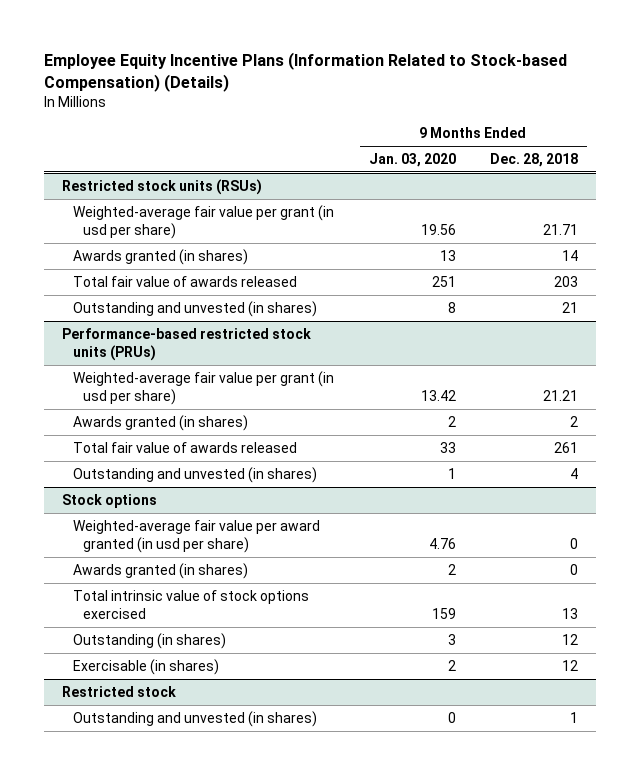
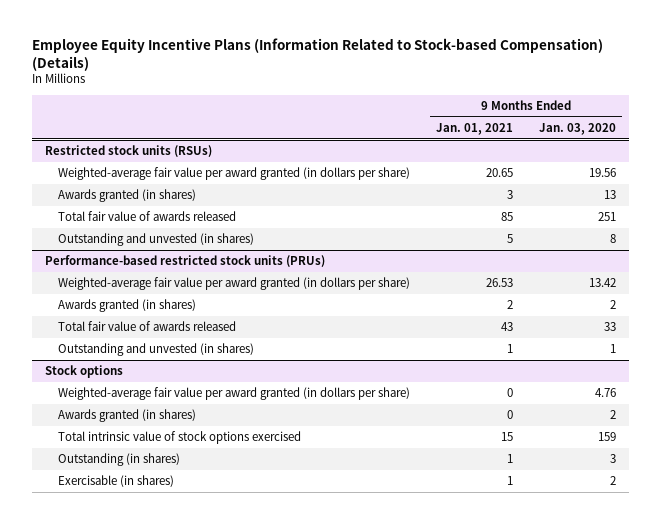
- | 9 Months Ended Jan. 03, 2020 | 9 Months Ended Dec. 28, 2018
+ | 9 Months Ended Jan. 01, 2021 | 9 Months Ended Jan. 03, 2020
@ Restricted stock units (RSUs)
- Weighted-average fair value per grant (in usd per share) | 19.56 | 21.71
+ Weighted-average fair value per award granted (in dollars per share) | 20.65 | 19.56
@ Performance-based restricted stock units (PRUs)
- Weighted-average fair value per grant (in usd per share) | 13.42 | 21.21
+ Weighted-average fair value per award granted (in dollars per share) | 26.53 | 13.42
@ Stock options
- Weighted-average fair value per award granted (in usd per share) | 4.76 | 0
+ Weighted-average fair value per award granted (in dollars per share) | 0 | 4.76
- Restricted stock
- Outstanding and unvested (in shares) | 0 | 1

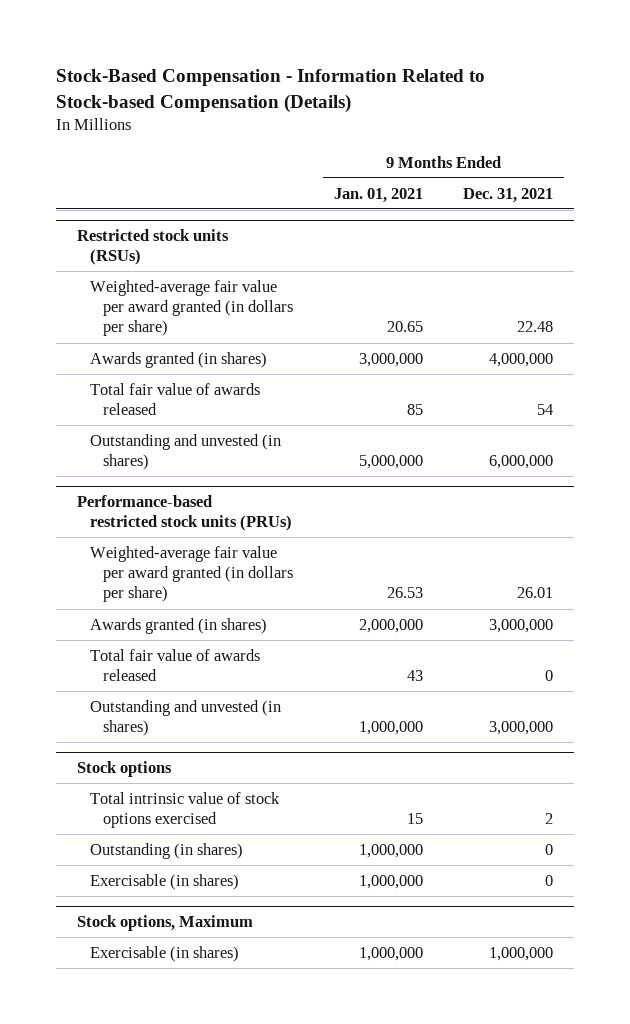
- Employee Equity Incentive Plans (Information Related to Stock-based Compensation) (Details)
+ Stock-Based Compensation - Information Related to Stock-based Compensation (Details)
- | 9 Months Ended Jan. 01, 2021 | 9 Months Ended Jan. 03, 2020
+ | 9 Months Ended Jan. 01, 2021 | 9 Months Ended Dec. 31, 2021
@ Restricted stock units (RSUs)
- Awards granted (in shares) | 3 | 13
+ Awards granted (in shares) | 3,000,000 | 4,000,000
- Outstanding and unvested (in shares) | 5 | 8
+ Outstanding and unvested (in shares) | 5,000,000 | 6,000,000
@ Performance-based restricted stock units (PRUs)
- Awards granted (in shares) | 2 | 2
+ Awards granted (in shares) | 2,000,000 | 3,000,000
- Outstanding and unvested (in shares) | 1 | 1
+ Outstanding and unvested (in shares) | 1,000,000 | 3,000,000
@ Stock options
- Weighted-average fair value per award granted (in dollars per share) | 0 | 4.76
- Awards granted (in shares) | 0 | 2
- Outstanding (in shares) | 1 | 3
- Exercisable (in shares) | 1 | 2
+ Outstanding (in shares) | 1,000,000 | 0
+ Exercisable (in shares) | 1,000,000 | 0
+ Stock options, Maximum
+ Exercisable (in shares) | 1,000,000 | 1,000,000

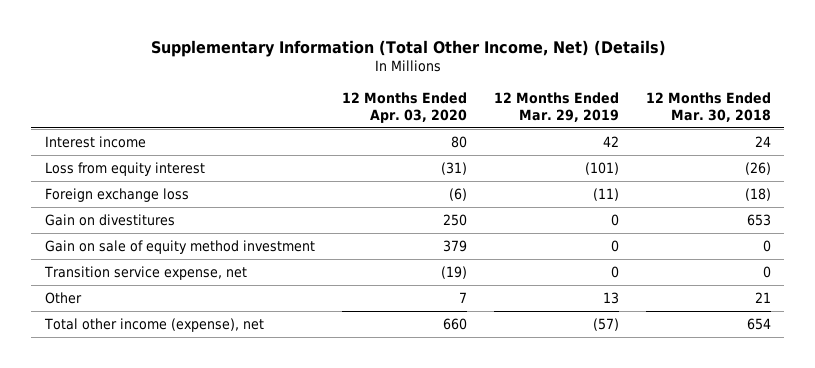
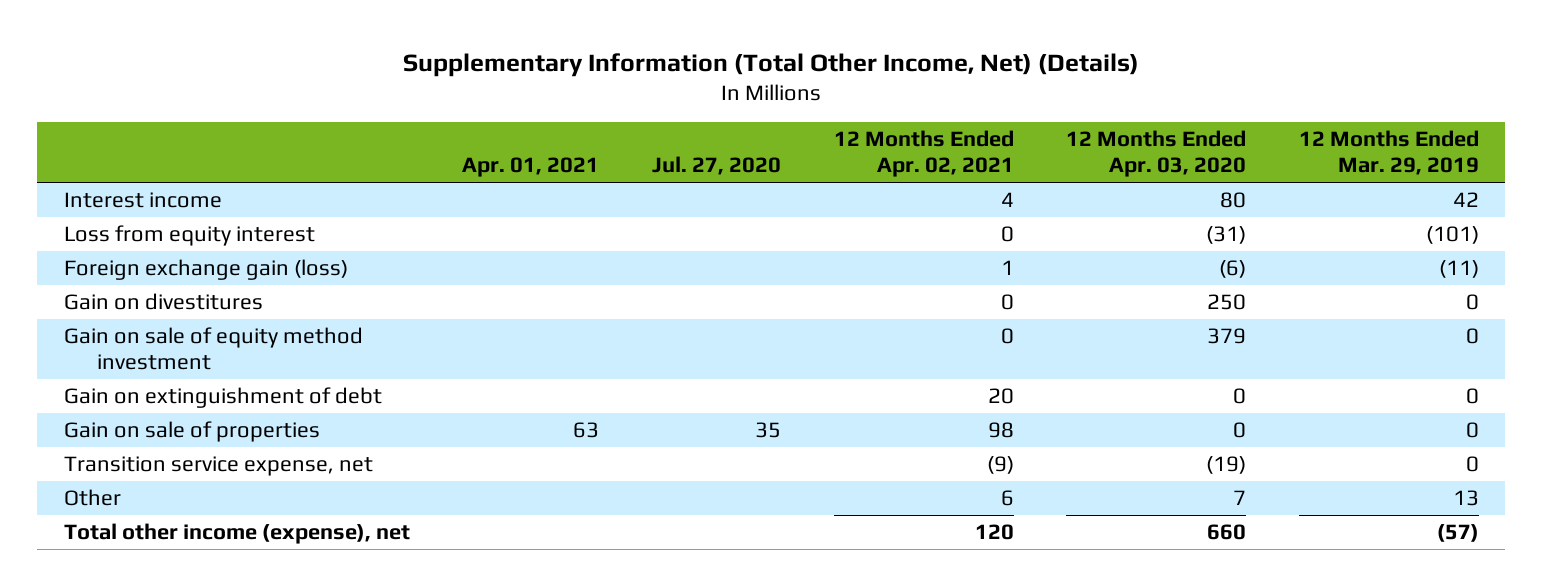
- | 12 Months Ended Apr. 03, 2020 | 12 Months Ended Mar. 29, 2019 | 12 Months Ended Mar. 30, 2018
+ | Apr. 01, 2021 | Jul. 27, 2020 | 12 Months Ended Apr. 02, 2021 | 12 Months Ended Apr. 03, 2020 | 12 Months Ended Mar. 29, 2019
- Foreign exchange loss | (6) | (11) | (18)
+ Foreign exchange gain (loss) | | | 1 | (6) | (11)
+ Gain on extinguishment of debt | | | 20 | 0 | 0
+ Gain on sale of properties | 63 | 35 | 98 | 0 | 0

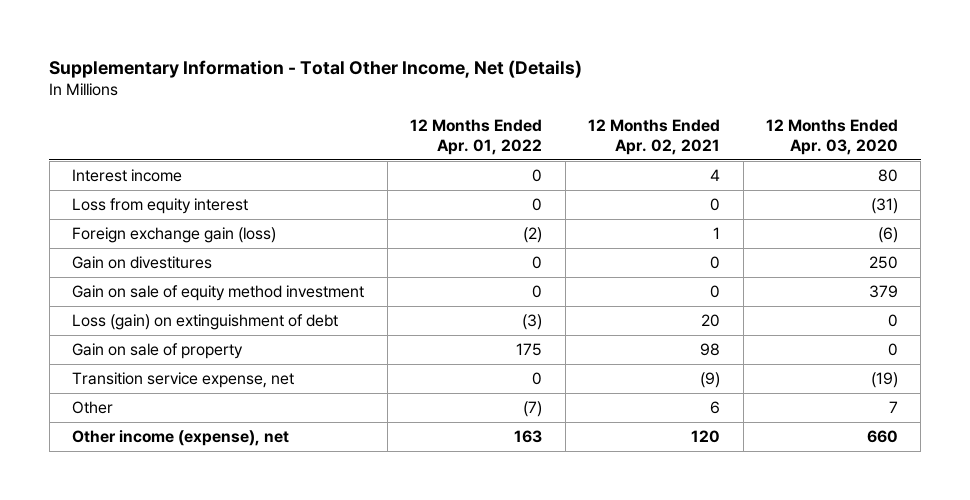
- Supplementary Information (Total Other Income, Net) (Details)
+ Supplementary Information - Total Other Income, Net (Details)
- | Apr. 01, 2021 | Jul. 27, 2020 | 12 Months Ended Apr. 02, 2021 | 12 Months Ended Apr. 03, 2020 | 12 Months Ended Mar. 29, 2019
+ | 12 Months Ended Apr. 01, 2022 | 12 Months Ended Apr. 02, 2021 | 12 Months Ended Apr. 03, 2020
- Gain on extinguishment of debt | | | 20 | 0 | 0
- Gain on sale of properties | 63 | 35 | 98 | 0 | 0
+ Loss (gain) on extinguishment of debt | (3) | 20 | 0
+ Gain on sale of property | 175 | 98 | 0
- Total other income (expense), net | | | 120 | 660 | (57)
+ Other income (expense), net | 163 | 120 | 660

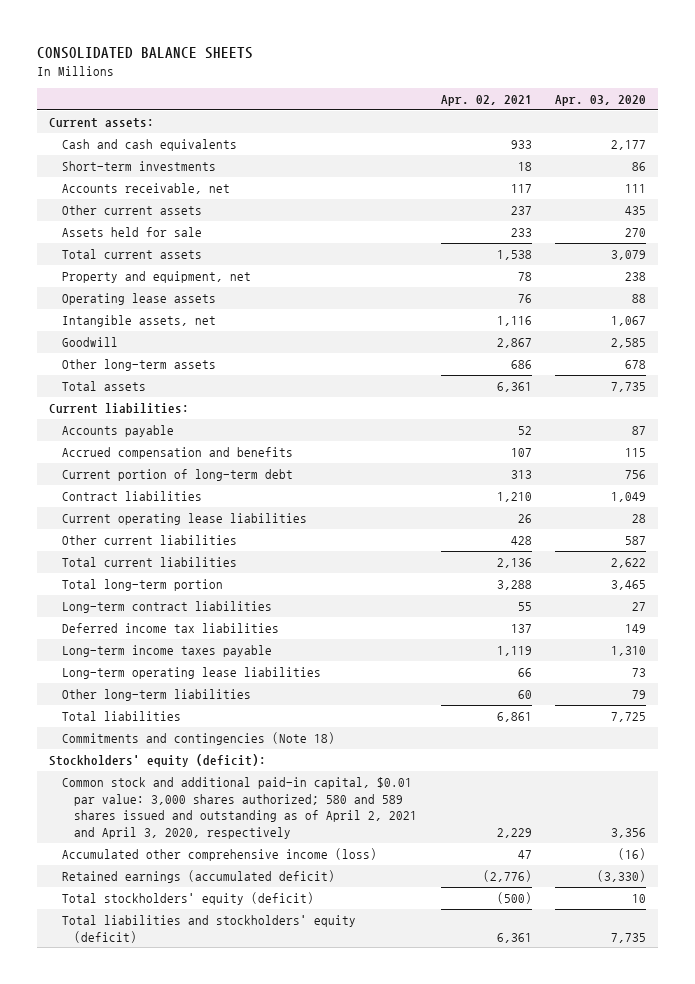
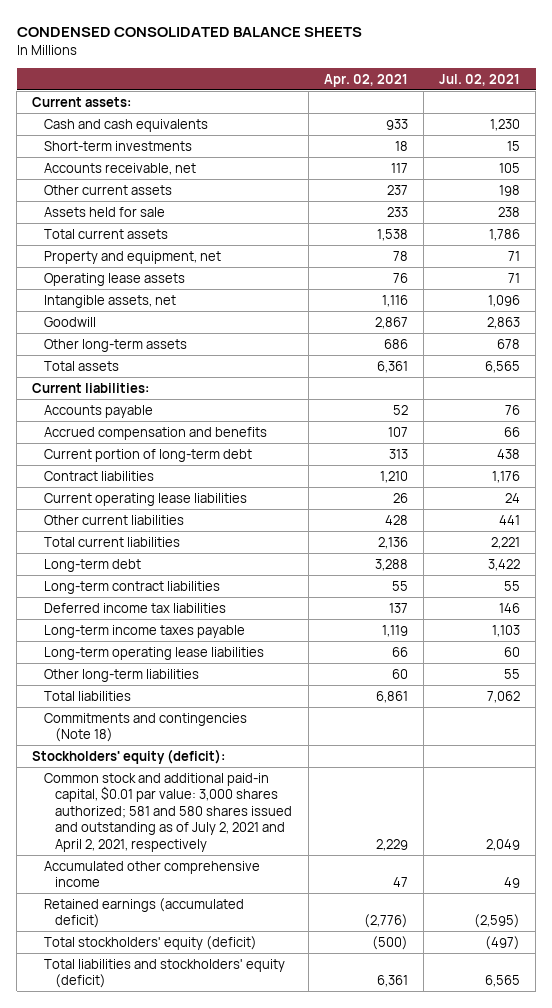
- CONSOLIDATED BALANCE SHEETS
+ CONDENSED CONSOLIDATED BALANCE SHEETS
- | Apr. 02, 2021 | Apr. 03, 2020
+ | Apr. 02, 2021 | Jul. 02, 2021
- Total long-term portion | 3,288 | 3,465
+ Long-term debt | 3,288 | 3,422
- Common stock and additional paid-in capital, $0.01 par value: 3,000 shares authorized; 580 and 589 shares issued and outstanding as of April 2, 2021 and April 3, 2020, respectively | 2,229 | 3,356
- Accumulated other comprehensive income (loss) | 47 | (16)
+ Common stock and additional paid-in capital, $0.01 par value: 3,000 shares authorized; 581 and 580 shares issued and outstanding as of July 2, 2021 and April 2, 2021, respectively | 2,229 | 2,049
+ Accumulated other comprehensive income | 47 | 49

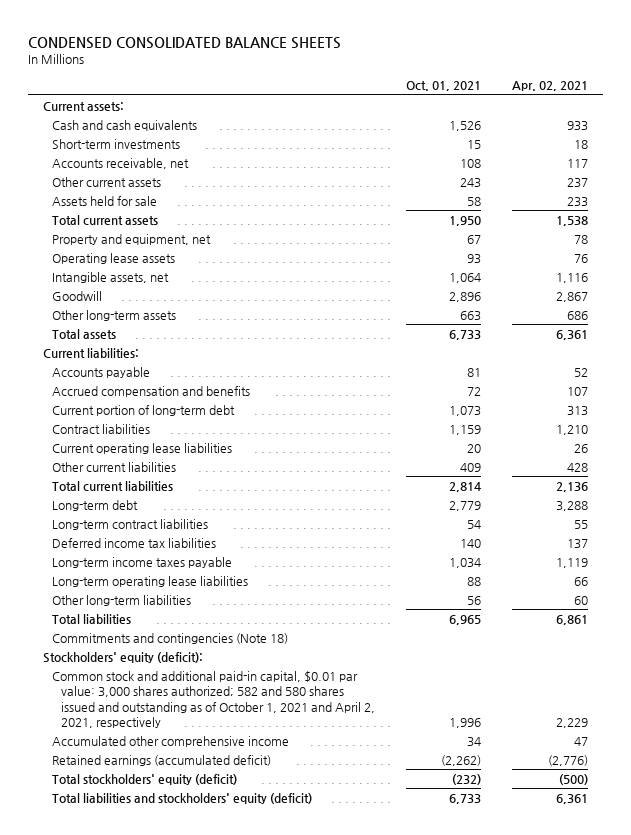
- | Apr. 02, 2021 | Jul. 02, 2021
+ | Oct. 01, 2021 | Apr. 02, 2021
- Common stock and additional paid-in capital, $0.01 par value: 3,000 shares authorized; 581 and 580 shares issued and outstanding as of July 2, 2021 and April 2, 2021, respectively | 2,229 | 2,049
+ Common stock and additional paid-in capital, $0.01 par value: 3,000 shares authorized; 582 and 580 shares issued and outstanding as of October 1, 2021 and April 2, 2021, respectively | 1,996 | 2,229

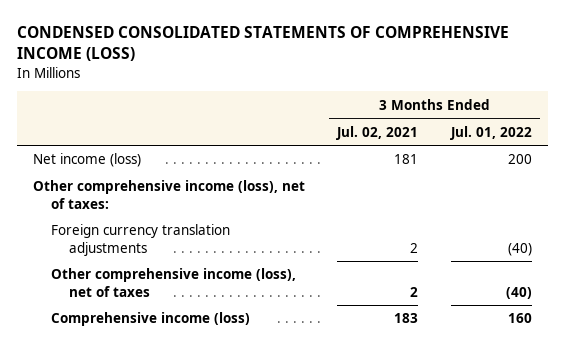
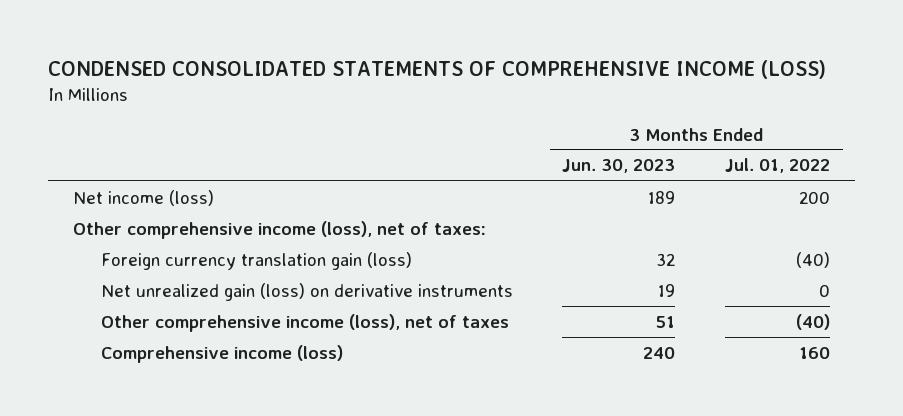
- | 3 Months Ended Jul. 02, 2021 | 3 Months Ended Jul. 01, 2022
+ | 3 Months Ended Jun. 30, 2023 | 3 Months Ended Jul. 01, 2022
- Foreign currency translation adjustments | 2 | (40)
+ Foreign currency translation gain (loss) | 32 | (40)
+ Net unrealized gain (loss) on derivative instruments | 19 | 0

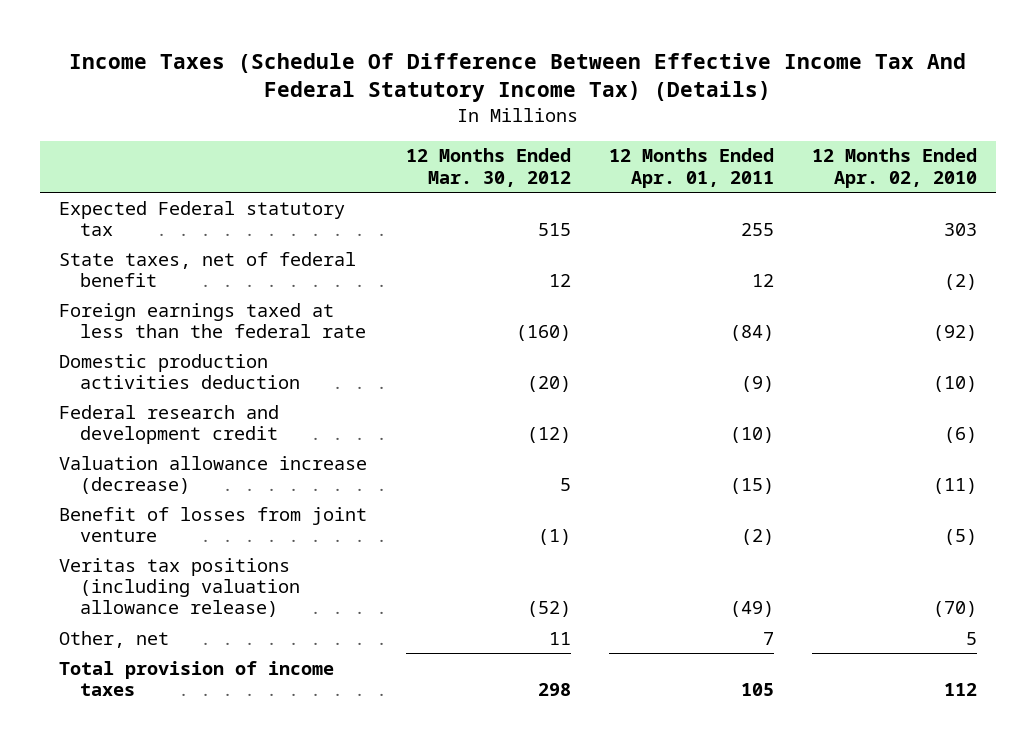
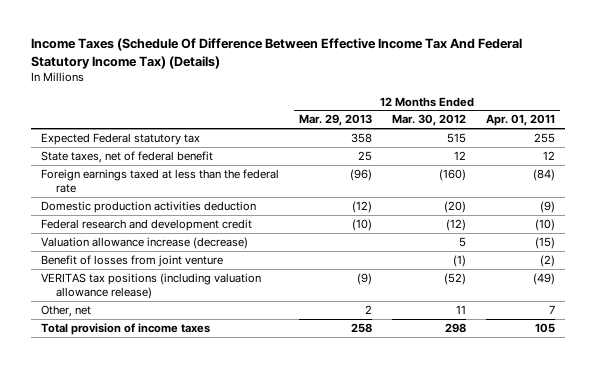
- | 12 Months Ended Mar. 30, 2012 | 12 Months Ended Apr. 01, 2011 | 12 Months Ended Apr. 02, 2010
+ | 12 Months Ended Mar. 29, 2013 | 12 Months Ended Mar. 30, 2012 | 12 Months Ended Apr. 01, 2011
- Veritas tax positions (including valuation allowance release) | (52) | (49) | (70)
+ VERITAS tax positions (including valuation allowance release) | (9) | (52) | (49)

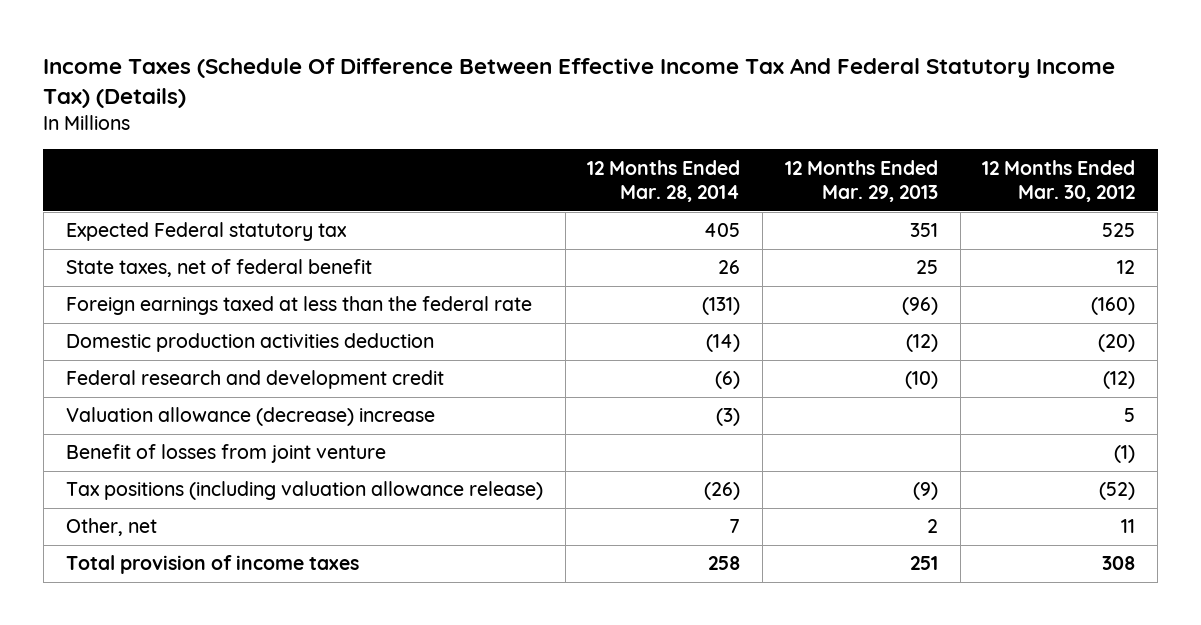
- | 12 Months Ended Mar. 29, 2013 | 12 Months Ended Mar. 30, 2012 | 12 Months Ended Apr. 01, 2011
+ | 12 Months Ended Mar. 28, 2014 | 12 Months Ended Mar. 29, 2013 | 12 Months Ended Mar. 30, 2012
- Expected Federal statutory tax | 358 | 515 | 255
+ Expected Federal statutory tax | 405 | 351 | 525
- Valuation allowance increase (decrease) | | 5 | (15)
+ Valuation allowance (decrease) increase | (3) | | 5
- VERITAS tax positions (including valuation allowance release) | (9) | (52) | (49)
+ Tax positions (including valuation allowance release) | (26) | (9) | (52)
- Total provision of income taxes | 258 | 298 | 105
+ Total provision of income taxes | 258 | 251 | 308

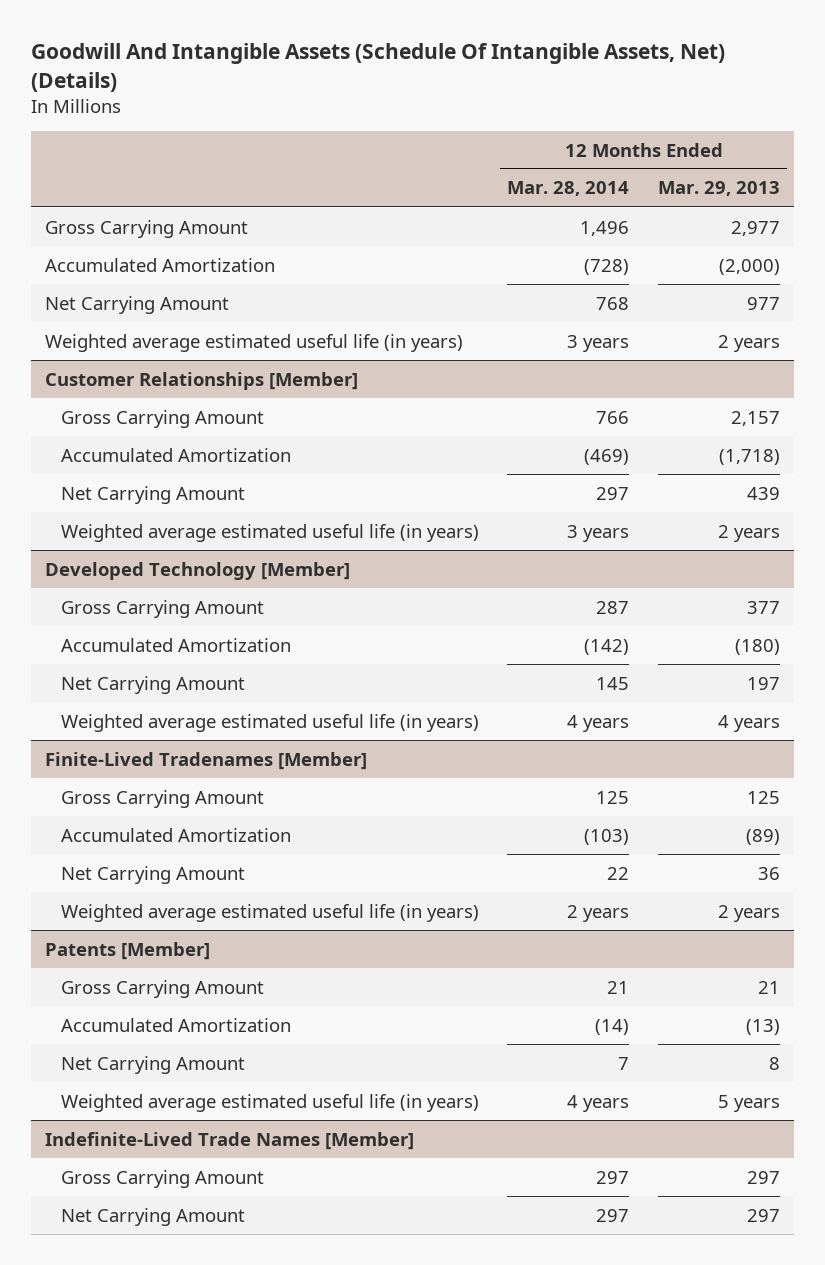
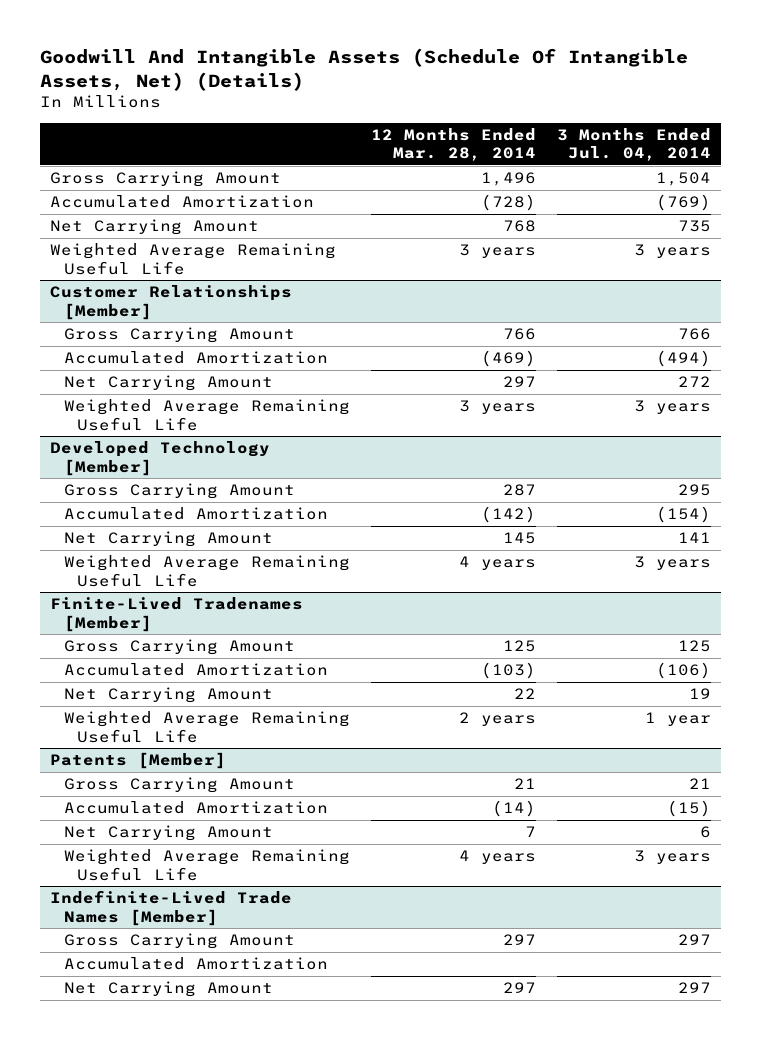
- | 12 Months Ended Mar. 28, 2014 | 12 Months Ended Mar. 29, 2013
+ | 12 Months Ended Mar. 28, 2014 | 3 Months Ended Jul. 04, 2014
- Weighted average estimated useful life (in years) | 3 years | 2 years
+ Weighted Average Remaining Useful Life | 3 years | 3 years
@ Customer Relationships [Member]
- Weighted average estimated useful life (in years) | 3 years | 2 years
+ Weighted Average Remaining Useful Life | 3 years | 3 years
@ Developed Technology [Member]
- Weighted average estimated useful life (in years) | 4 years | 4 years
+ Weighted Average Remaining Useful Life | 4 years | 3 years
@ Finite-Lived Tradenames [Member]
- Weighted average estimated useful life (in years) | 2 years | 2 years
+ Weighted Average Remaining Useful Life | 2 years | 1 year
@ Patents [Member]
- Weighted average estimated useful life (in years) | 4 years | 5 years
+ Weighted Average Remaining Useful Life | 4 years | 3 years
@ Indefinite-Lived Trade Names [Member]
+ Accumulated Amortization

